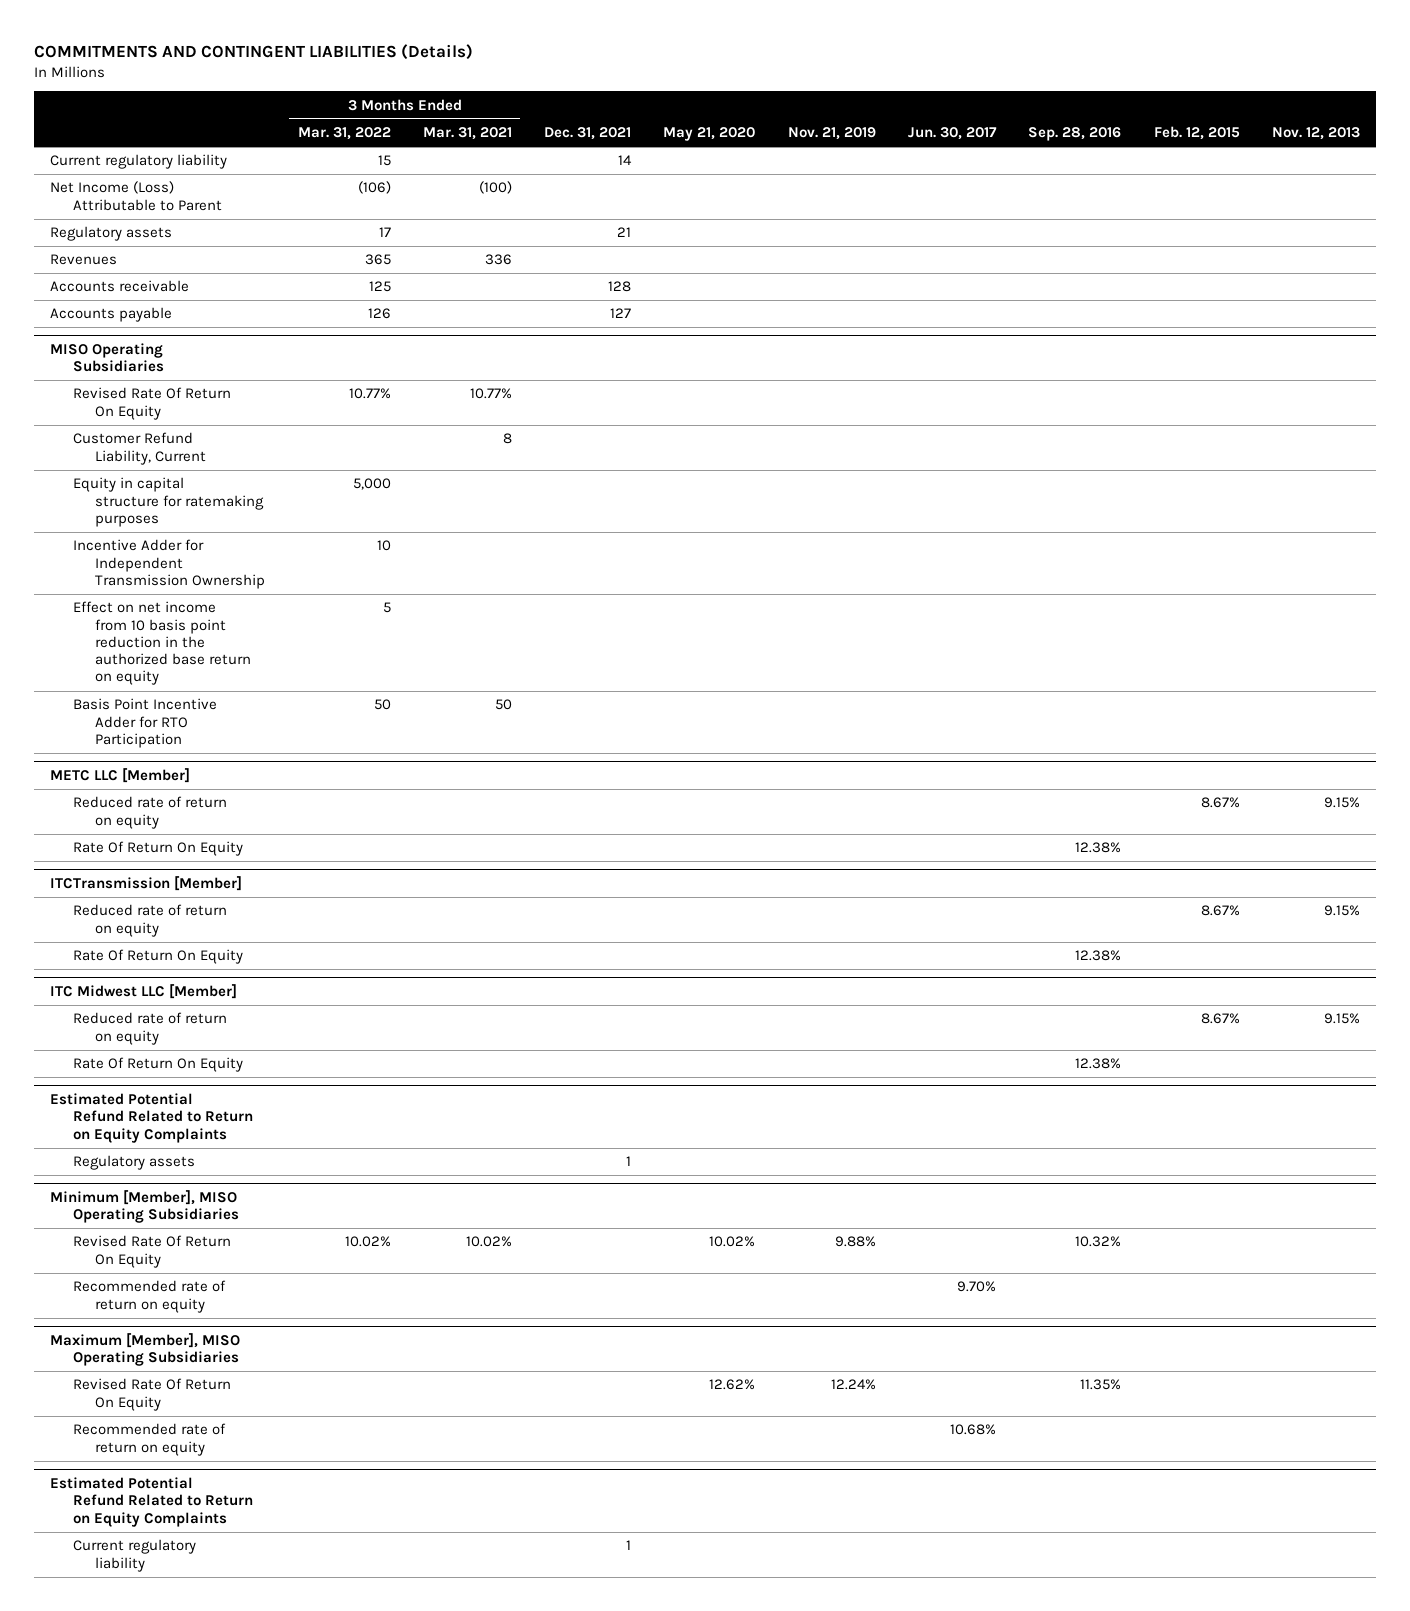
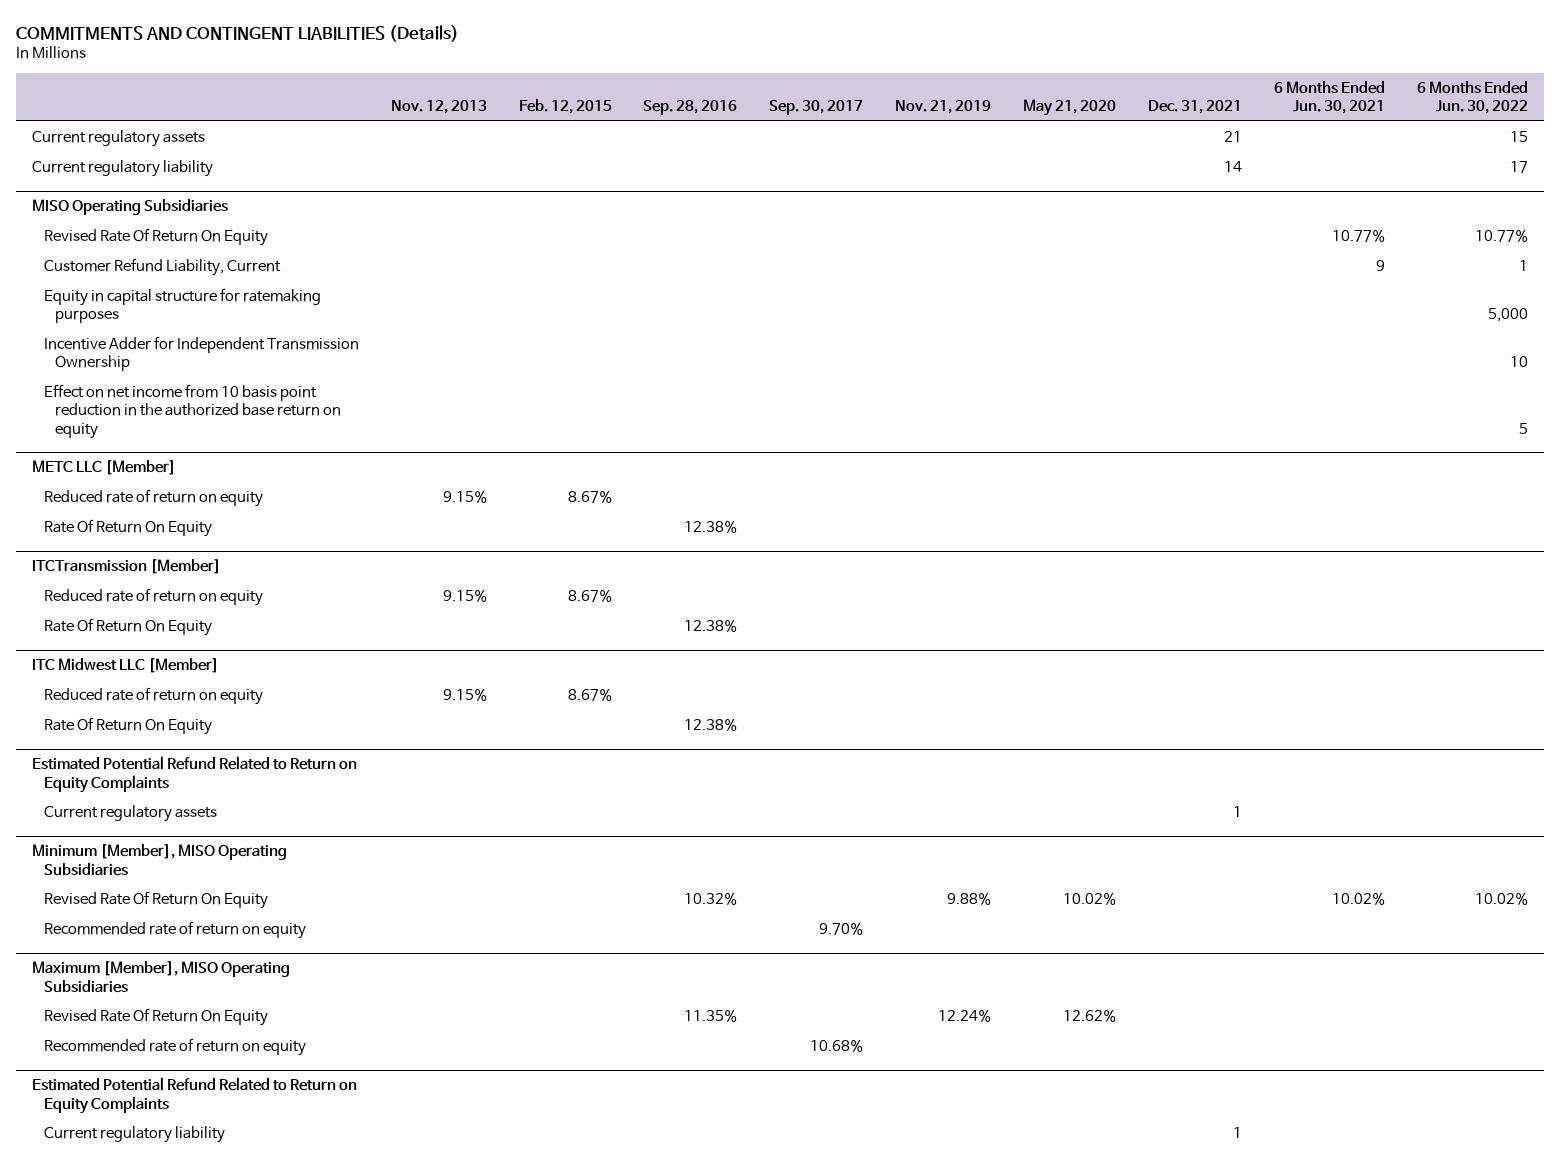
- | 3 Months Ended Mar. 31, 2022 | 3 Months Ended Mar. 31, 2021 | Dec. 31, 2021 | May 21, 2020 | Nov. 21, 2019 | Jun. 30, 2017 | Sep. 28, 2016 | Feb. 12, 2015 | Nov. 12, 2013
+ | Nov. 12, 2013 | Feb. 12, 2015 | Sep. 28, 2016 | Sep. 30, 2017 | Nov. 21, 2019 | May 21, 2020 | Dec. 31, 2021 | 6 Months Ended Jun. 30, 2021 | 6 Months Ended Jun. 30, 2022
+ Current regulatory assets | | | | | | | 21 | | 15
- Net Income (Loss) Attributable to Parent | (106) | (100) | | | | | | |
- Regulatory assets | 17 | | 21 | | | | | |
- Revenues | 365 | 336 | | | | | | |
- Accounts receivable | 125 | | 128 | | | | | |
- Accounts payable | 126 | | 127 | | | | | |
@ MISO Operating Subsidiaries
- Basis Point Incentive Adder for RTO Participation | 50 | 50 | | | | | | |
@ Estimated Potential Refund Related to Return on Equity Complaints
- Regulatory assets | | | 1 | | | | | |
+ Current regulatory assets | | | | | | | 1 | |

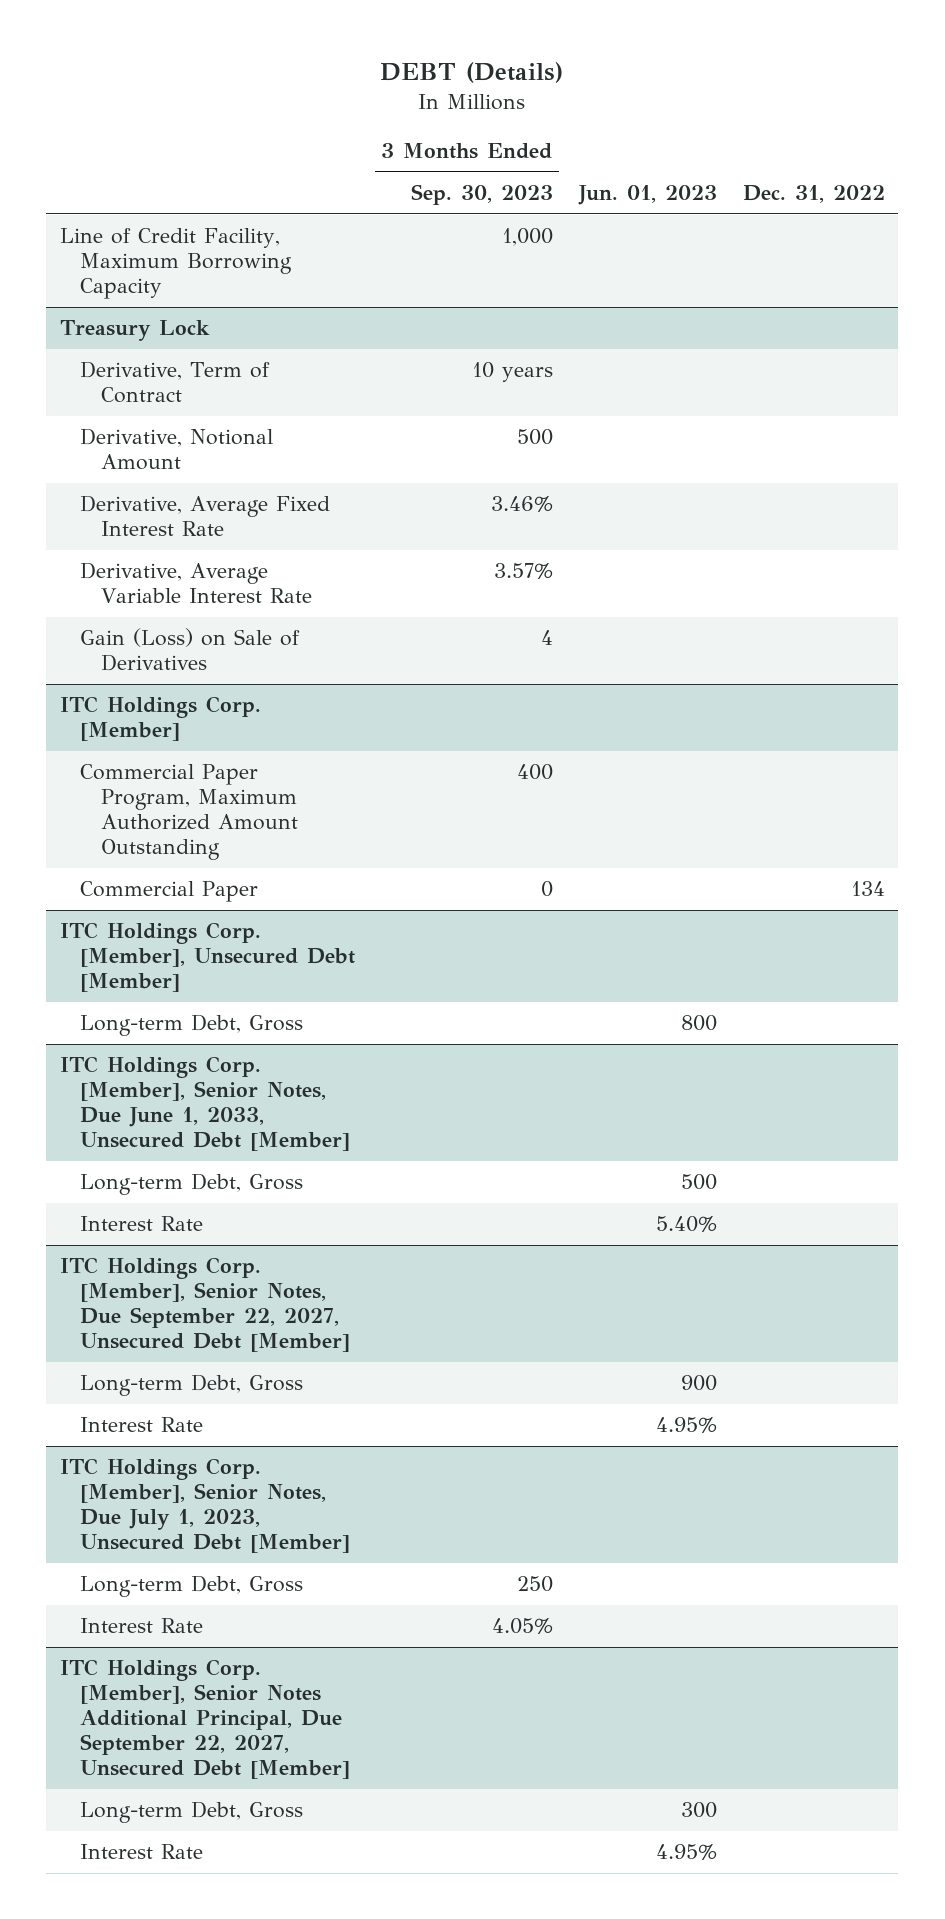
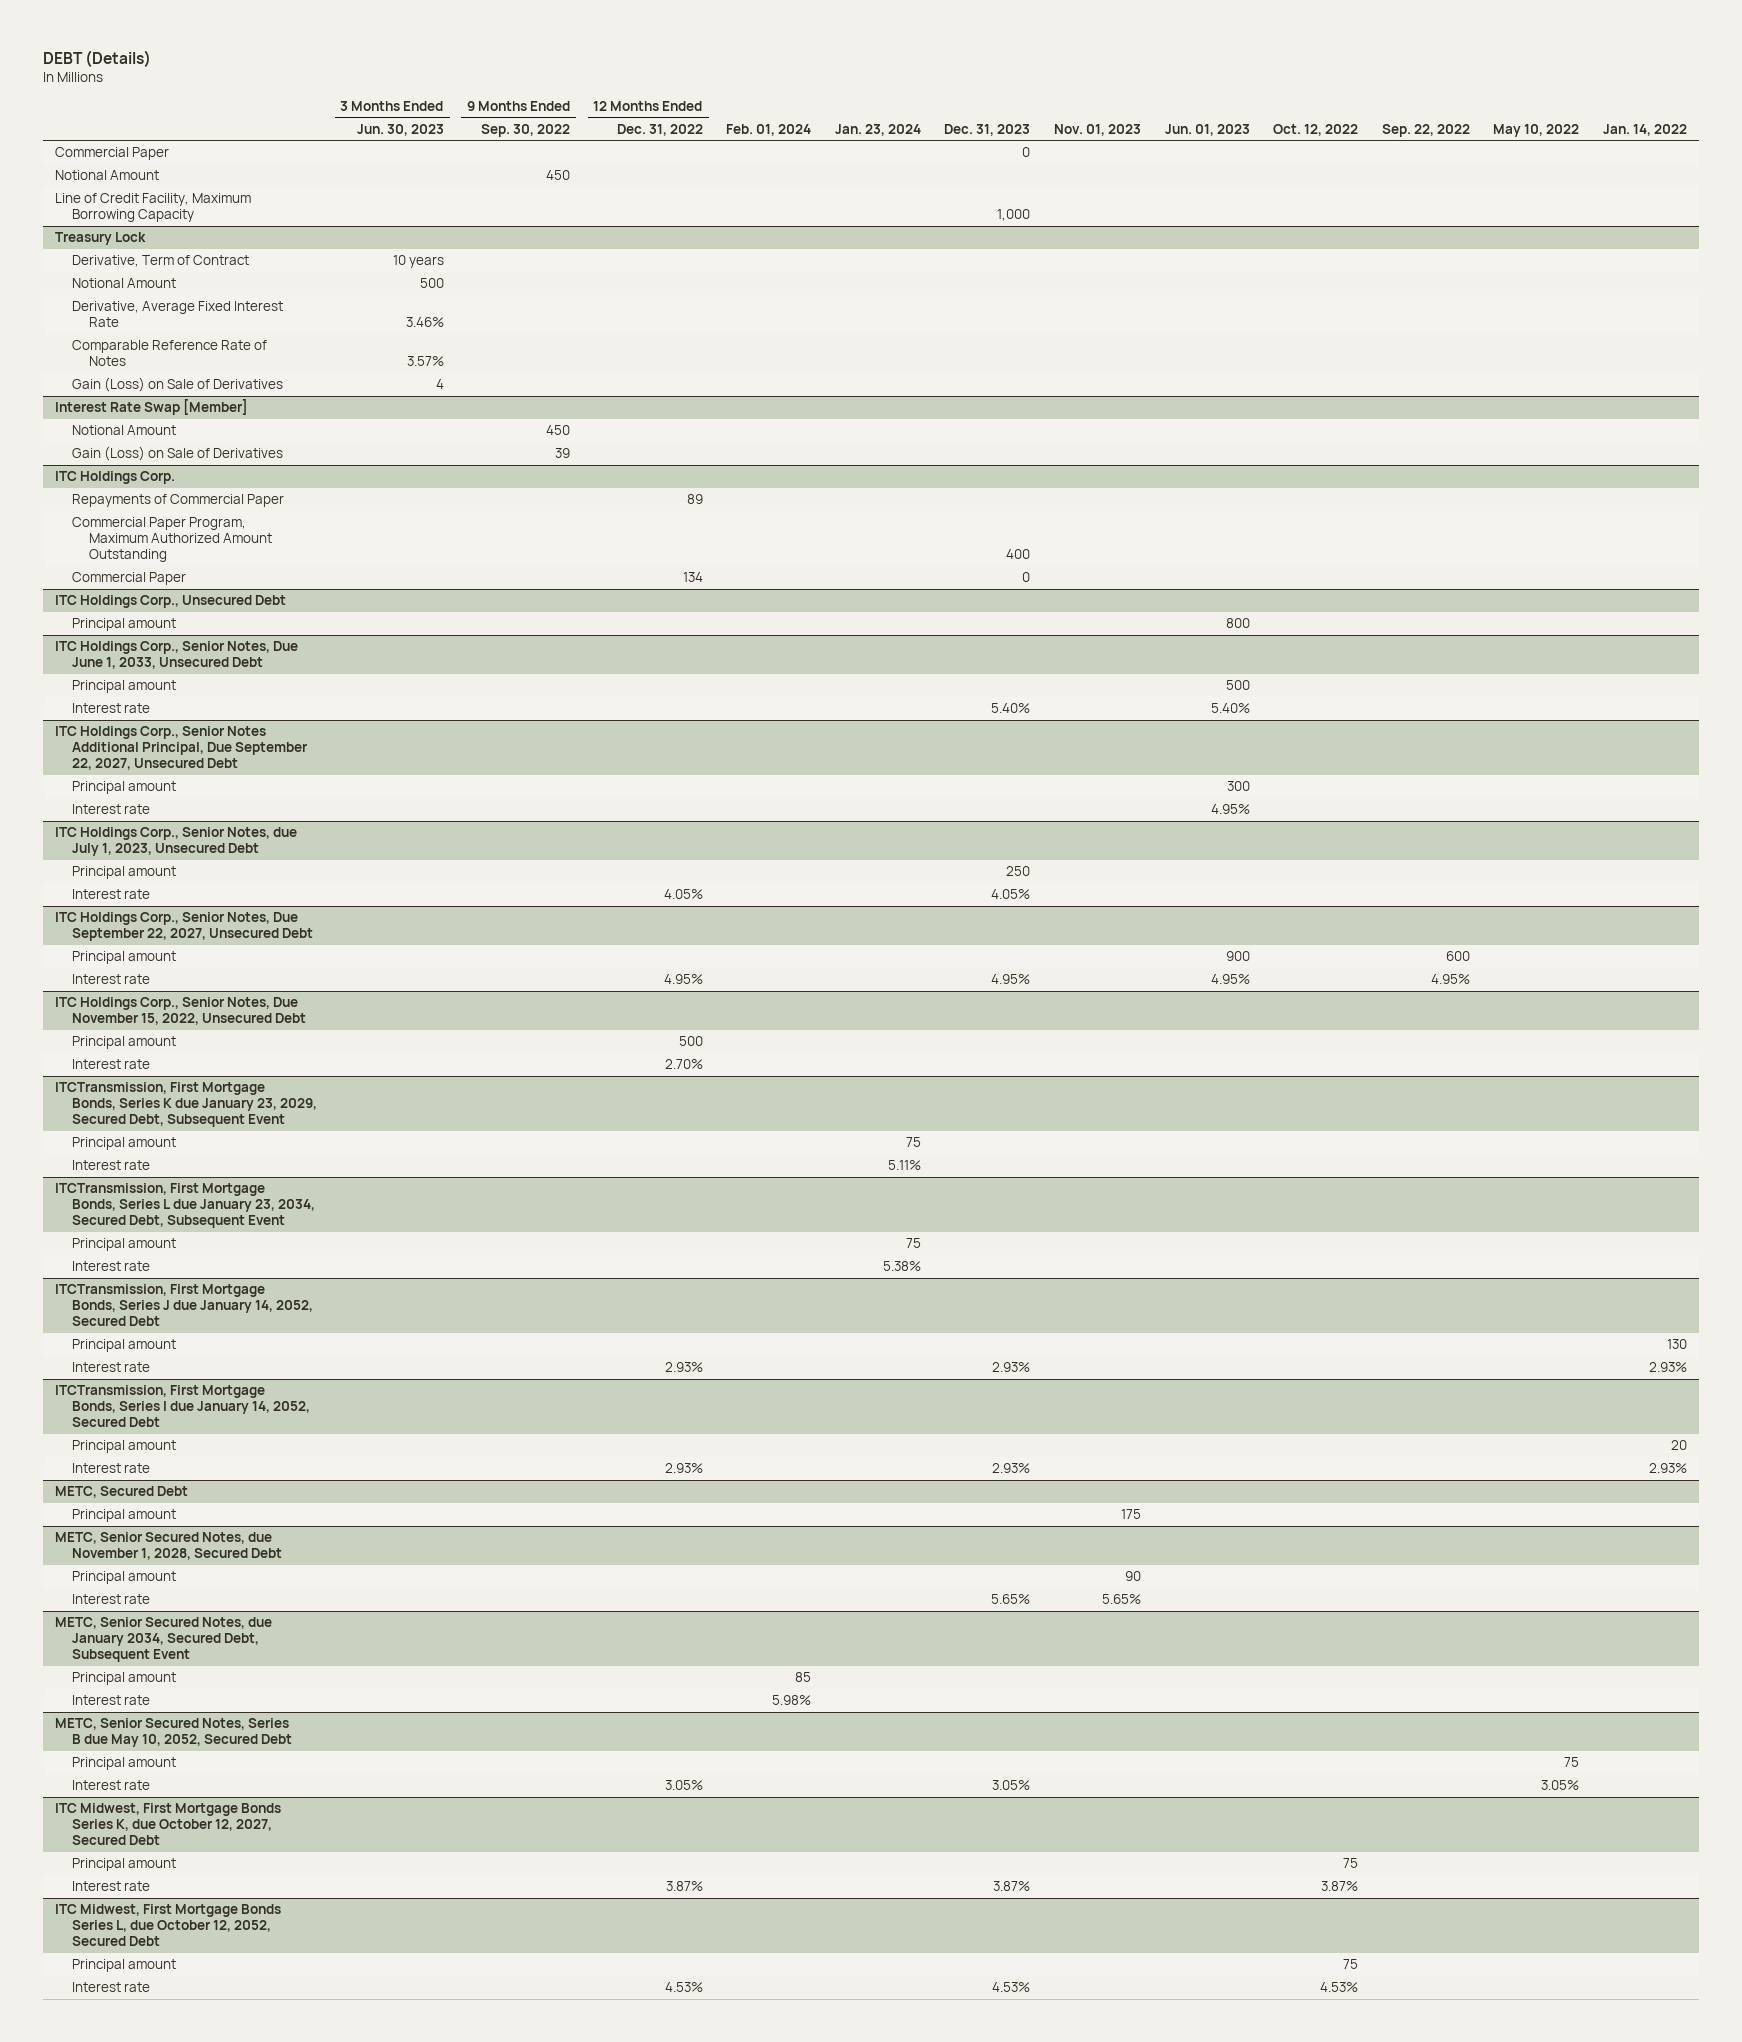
- | 3 Months Ended Sep. 30, 2023 | Jun. 01, 2023 | Dec. 31, 2022
+ | 3 Months Ended Jun. 30, 2023 | 9 Months Ended Sep. 30, 2022 | 12 Months Ended Dec. 31, 2022 | Feb. 01, 2024 | Jan. 23, 2024 | Dec. 31, 2023 | Nov. 01, 2023 | Jun. 01, 2023 | Oct. 12, 2022 | Sep. 22, 2022 | May 10, 2022 | Jan. 14, 2022
+ Commercial Paper | | | | | | 0 | | | | | |
+ Notional Amount | | 450 | | | | | | | | | |
@ Treasury Lock
- Derivative, Notional Amount | 500 | |
+ Notional Amount | 500 | | | | | | | | | | |
- Derivative, Average Variable Interest Rate | 3.57% | |
+ Comparable Reference Rate of Notes | 3.57% | | | | | | | | | | |
- ITC Holdings Corp. [Member]
+ Interest Rate Swap [Member]
+ Notional Amount | | 450 | | | | | | | | | |
+ Gain (Loss) on Sale of Derivatives | | 39 | | | | | | | | | |
+ ITC Holdings Corp.
+ Repayments of Commercial Paper | | | 89 | | | | | | | | |
- ITC Holdings Corp. [Member], Unsecured Debt [Member]
- Long-term Debt, Gross | | 800 |
- ITC Holdings Corp. [Member], Senior Notes, Due June 1, 2033, Unsecured Debt [Member]
- Long-term Debt, Gross | | 500 |
- Interest Rate | | 5.40% |
- ITC Holdings Corp. [Member], Senior Notes, Due September 22, 2027, Unsecured Debt [Member]
- Long-term Debt, Gross | | 900 |
- Interest Rate | | 4.95% |
- ITC Holdings Corp. [Member], Senior Notes, Due July 1, 2023, Unsecured Debt [Member]
- Long-term Debt, Gross | 250 | |
- Interest Rate | 4.05% | |
- ITC Holdings Corp. [Member], Senior Notes Additional Principal, Due September 22, 2027, Unsecured Debt [Member]
- Long-term Debt, Gross | | 300 |
- Interest Rate | | 4.95% |
+ ITC Holdings Corp., Unsecured Debt
+ Principal amount | | | | | | | | 800 | | | |
+ ITC Holdings Corp., Senior Notes, Due June 1, 2033, Unsecured Debt
+ Principal amount | | | | | | | | 500 | | | |
+ Interest rate | | | | | | 5.40% | | 5.40% | | | |
+ ITC Holdings Corp., Senior Notes Additional Principal, Due September 22, 2027, Unsecured Debt
+ Principal amount | | | | | | | | 300 | | | |
+ Interest rate | | | | | | | | 4.95% | | | |
+ ITC Holdings Corp., Senior Notes, due July 1, 2023, Unsecured Debt
+ Principal amount | | | | | | 250 | | | | | |
+ Interest rate | | | 4.05% | | | 4.05% | | | | | |
+ ITC Holdings Corp., Senior Notes, Due September 22, 2027, Unsecured Debt
+ Principal amount | | | | | | | | 900 | | 600 | |
+ Interest rate | | | 4.95% | | | 4.95% | | 4.95% | | 4.95% | |
+ ITC Holdings Corp., Senior Notes, Due November 15, 2022, Unsecured Debt
+ Principal amount | | | 500 | | | | | | | | |
+ Interest rate | | | 2.70% | | | | | | | | |
+ ITCTransmission, First Mortgage Bonds, Series K due January 23, 2029, Secured Debt, Subsequent Event
+ Principal amount | | | | | 75 | | | | | | |
+ Interest rate | | | | | 5.11% | | | | | | |
+ ITCTransmission, First Mortgage Bonds, Series L due January 23, 2034, Secured Debt, Subsequent Event
+ Principal amount | | | | | 75 | | | | | | |
+ Interest rate | | | | | 5.38% | | | | | | |
+ ITCTransmission, First Mortgage Bonds, Series J due January 14, 2052, Secured Debt
+ Principal amount | | | | | | | | | | | | 130
+ Interest rate | | | 2.93% | | | 2.93% | | | | | | 2.93%
+ ITCTransmission, First Mortgage Bonds, Series I due January 14, 2052, Secured Debt
+ Principal amount | | | | | | | | | | | | 20
+ Interest rate | | | 2.93% | | | 2.93% | | | | | | 2.93%
+ METC, Secured Debt
+ Principal amount | | | | | | | 175 | | | | |
+ METC, Senior Secured Notes, due November 1, 2028, Secured Debt
+ Principal amount | | | | | | | 90 | | | | |
+ Interest rate | | | | | | 5.65% | 5.65% | | | | |
+ METC, Senior Secured Notes, due January 2034, Secured Debt, Subsequent Event
+ Principal amount | | | | 85 | | | | | | | |
+ Interest rate | | | | 5.98% | | | | | | | |
+ METC, Senior Secured Notes, Series B due May 10, 2052, Secured Debt
+ Principal amount | | | | | | | | | | | 75 |
+ Interest rate | | | 3.05% | | | 3.05% | | | | | 3.05% |
+ ITC Midwest, First Mortgage Bonds Series K, due October 12, 2027, Secured Debt
+ Principal amount | | | | | | | | | 75 | | |
+ Interest rate | | | 3.87% | | | 3.87% | | | 3.87% | | |
+ ITC Midwest, First Mortgage Bonds Series L, due October 12, 2052, Secured Debt
+ Principal amount | | | | | | | | | 75 | | |
+ Interest rate | | | 4.53% | | | 4.53% | | | 4.53% | | |

